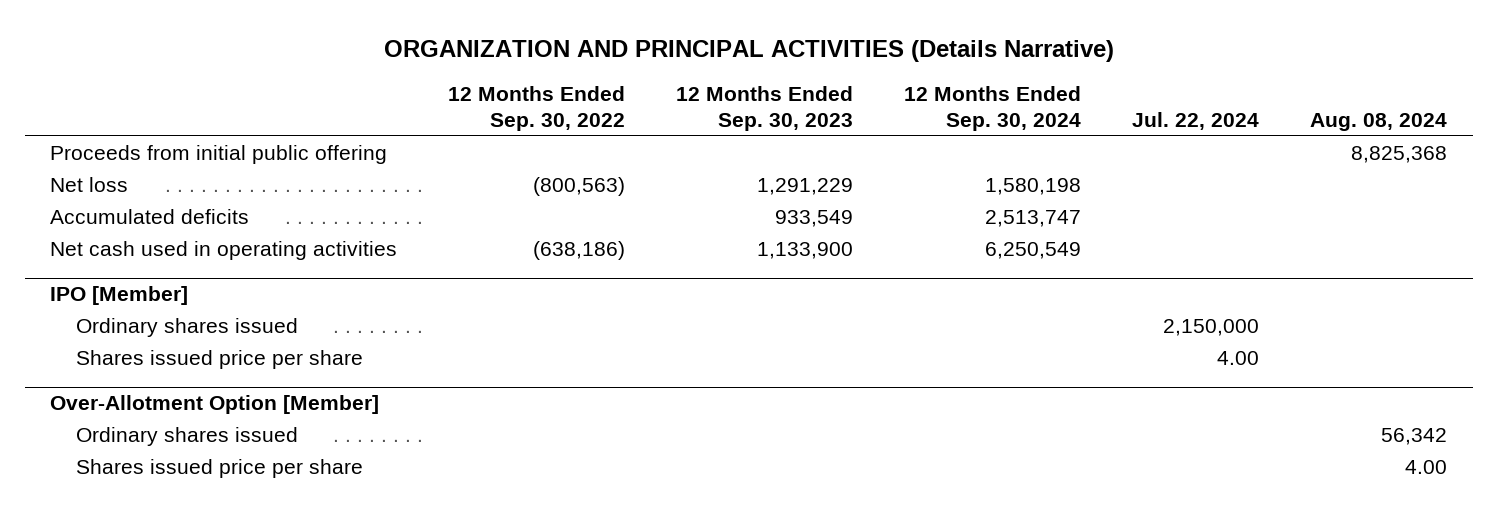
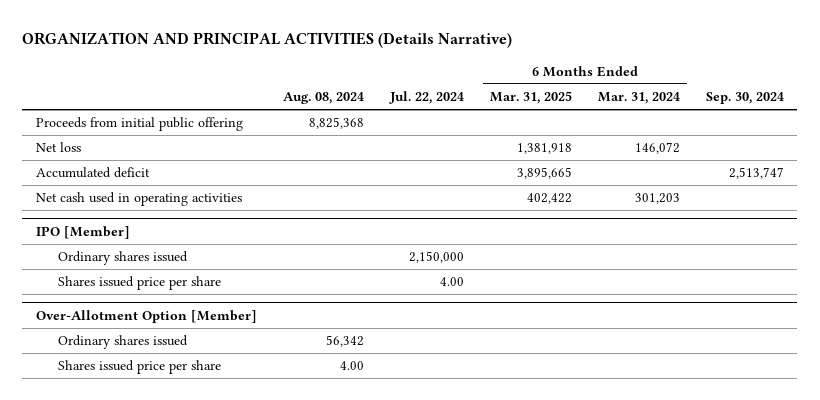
- | 12 Months Ended Sep. 30, 2022 | 12 Months Ended Sep. 30, 2023 | 12 Months Ended Sep. 30, 2024 | Jul. 22, 2024 | Aug. 08, 2024
+ | Aug. 08, 2024 | Jul. 22, 2024 | 6 Months Ended Mar. 31, 2025 | 6 Months Ended Mar. 31, 2024 | Sep. 30, 2024
- Accumulated deficits | | 933,549 | 2,513,747 | |
+ Accumulated deficit | | | 3,895,665 | | 2,513,747

